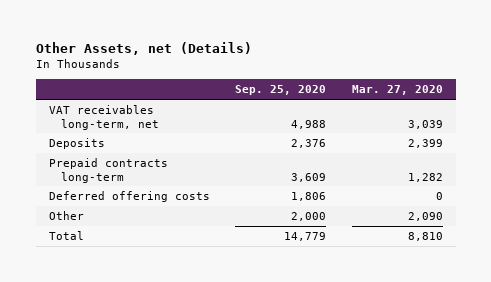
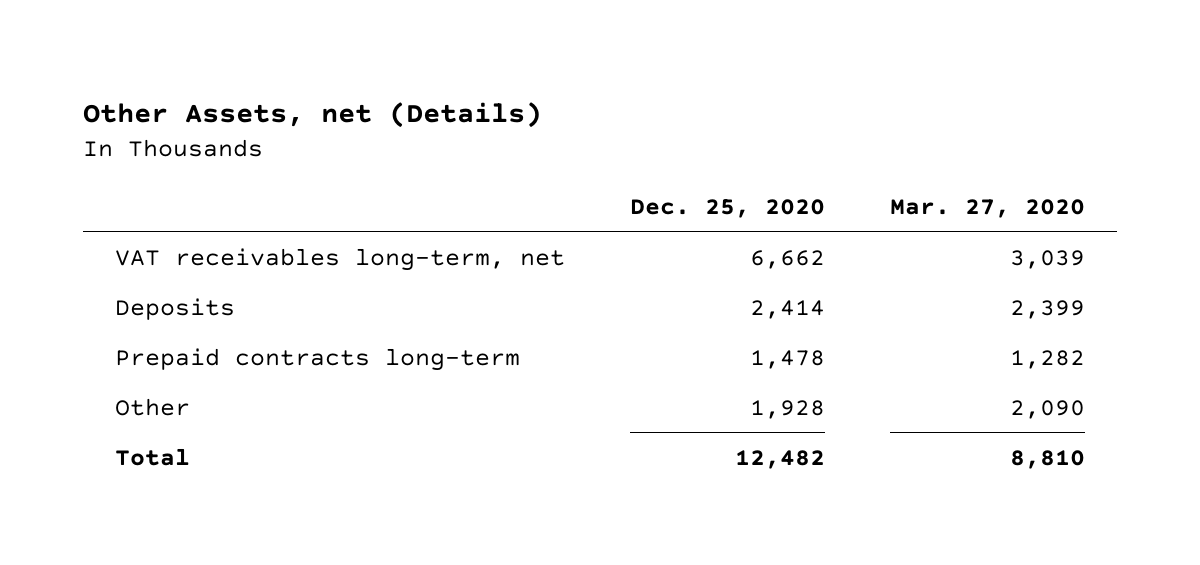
- | Sep. 25, 2020 | Mar. 27, 2020
+ | Dec. 25, 2020 | Mar. 27, 2020
- Deferred offering costs | 1,806 | 0

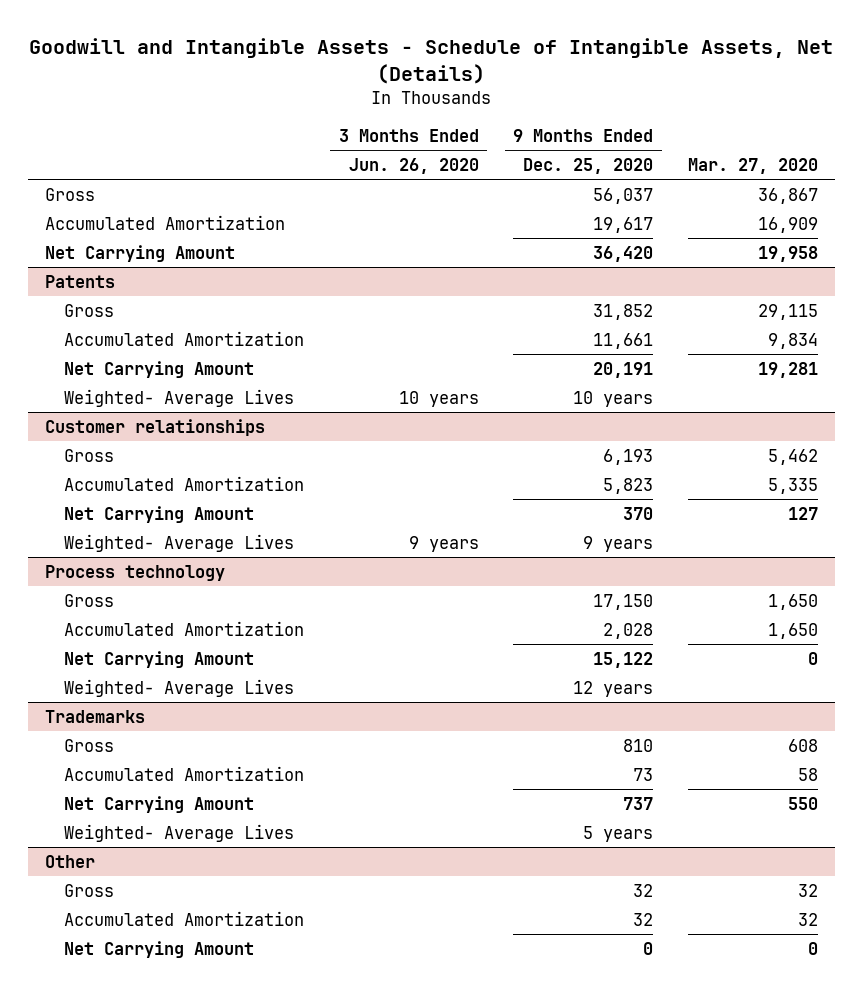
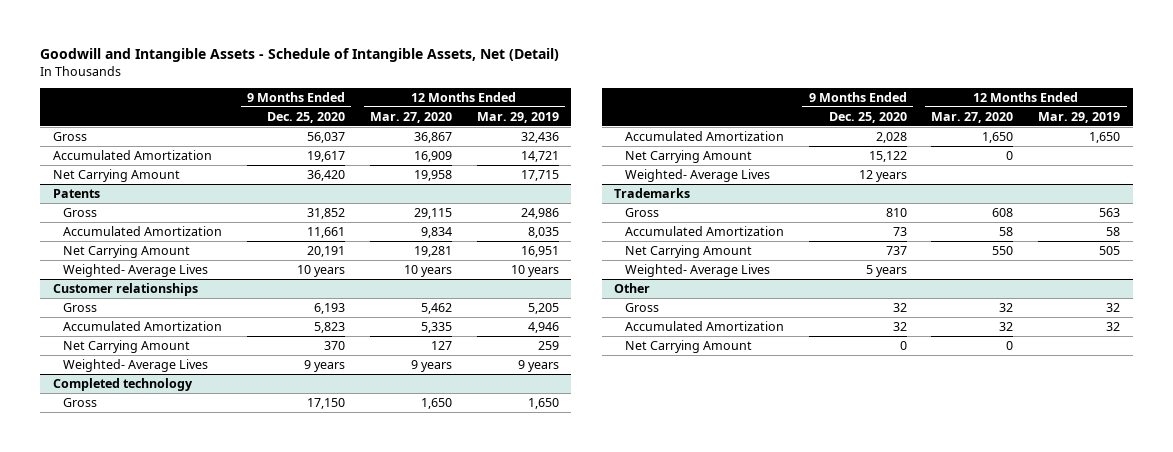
- Goodwill and Intangible Assets - Schedule of Intangible Assets, Net (Details)
+ Goodwill and Intangible Assets - Schedule of Intangible Assets, Net (Detail)
- | 3 Months Ended Jun. 26, 2020 | 9 Months Ended Dec. 25, 2020 | Mar. 27, 2020
+ | 9 Months Ended Dec. 25, 2020 | 12 Months Ended Mar. 27, 2020 | 12 Months Ended Mar. 29, 2019
- Process technology
+ Completed technology

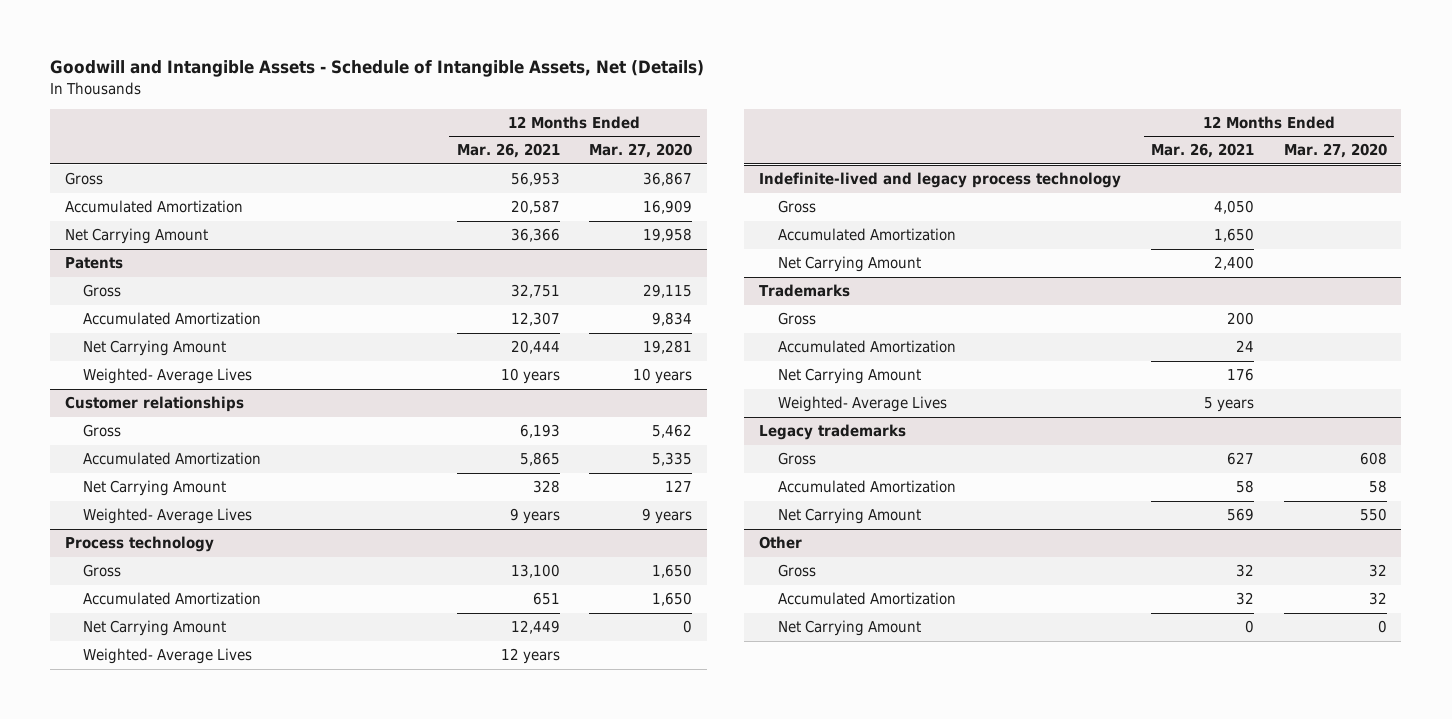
- Goodwill and Intangible Assets - Schedule of Intangible Assets, Net (Detail)
+ Goodwill and Intangible Assets - Schedule of Intangible Assets, Net (Details)
- | 9 Months Ended Dec. 25, 2020 | 12 Months Ended Mar. 27, 2020 | 12 Months Ended Mar. 29, 2019
+ | 12 Months Ended Mar. 26, 2021 | 12 Months Ended Mar. 27, 2020
- Completed technology
+ Process technology
+ Indefinite-lived and legacy process technology
+ Gross | 4,050 |
+ Accumulated Amortization | 1,650 |
+ Net Carrying Amount | 2,400 |
@ Trademarks
+ Gross | 200 |
+ Accumulated Amortization | 24 |
+ Net Carrying Amount | 176 |
moved up: Weighted- Average Lives | 5 years |
+ Legacy trademarks

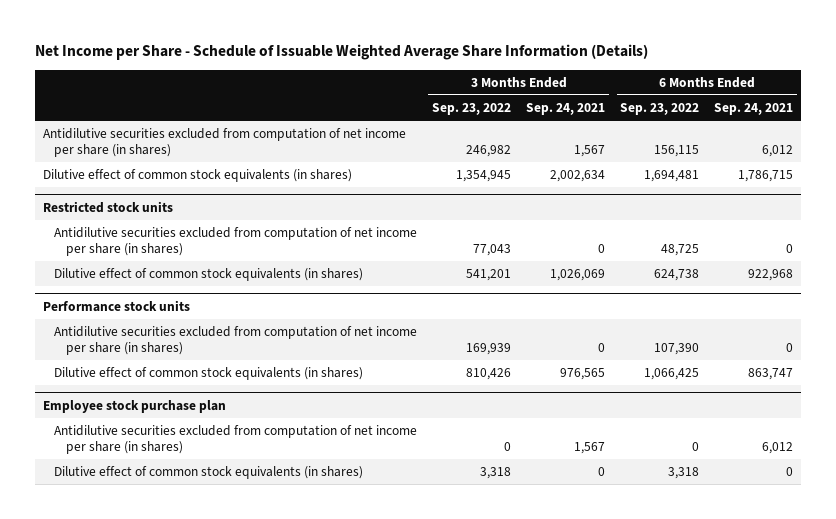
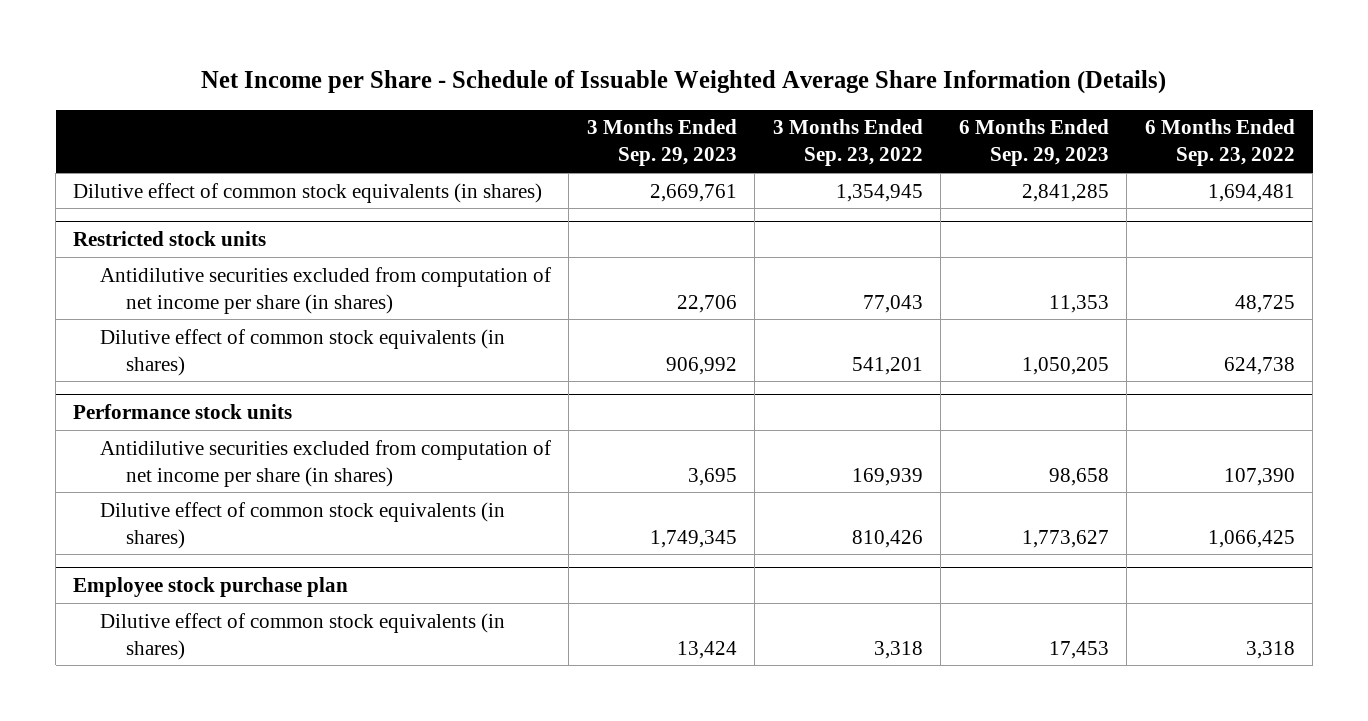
- | 3 Months Ended Sep. 23, 2022 | 3 Months Ended Sep. 24, 2021 | 6 Months Ended Sep. 23, 2022 | 6 Months Ended Sep. 24, 2021
+ | 3 Months Ended Sep. 29, 2023 | 3 Months Ended Sep. 23, 2022 | 6 Months Ended Sep. 29, 2023 | 6 Months Ended Sep. 23, 2022
- Antidilutive securities excluded from computation of net income per share (in shares) | 246,982 | 1,567 | 156,115 | 6,012
@ Employee stock purchase plan
- Antidilutive securities excluded from computation of net income per share (in shares) | 0 | 1,567 | 0 | 6,012

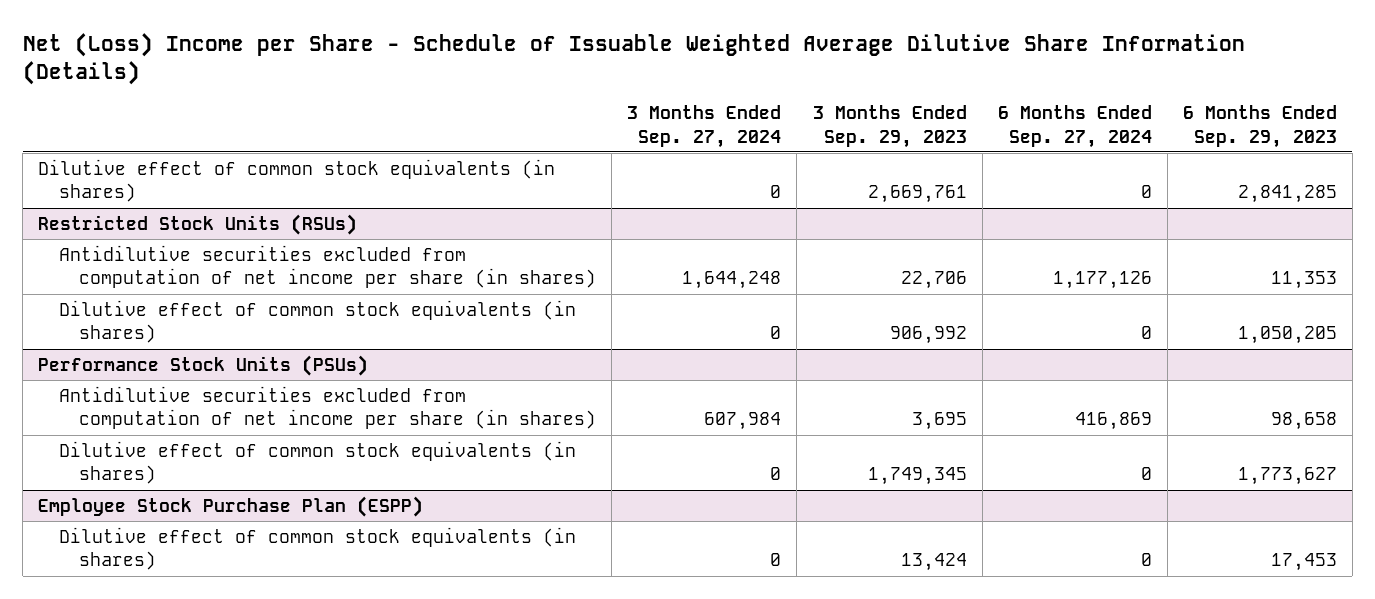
- Net Income per Share - Schedule of Issuable Weighted Average Share Information (Details)
+ Net (Loss) Income per Share - Schedule of Issuable Weighted Average Dilutive Share Information (Details)
- | 3 Months Ended Sep. 29, 2023 | 3 Months Ended Sep. 23, 2022 | 6 Months Ended Sep. 29, 2023 | 6 Months Ended Sep. 23, 2022
+ | 3 Months Ended Sep. 27, 2024 | 3 Months Ended Sep. 29, 2023 | 6 Months Ended Sep. 27, 2024 | 6 Months Ended Sep. 29, 2023
- Restricted stock units
+ Restricted Stock Units (RSUs)
- Performance stock units
+ Performance Stock Units (PSUs)
- Employee stock purchase plan
+ Employee Stock Purchase Plan (ESPP)

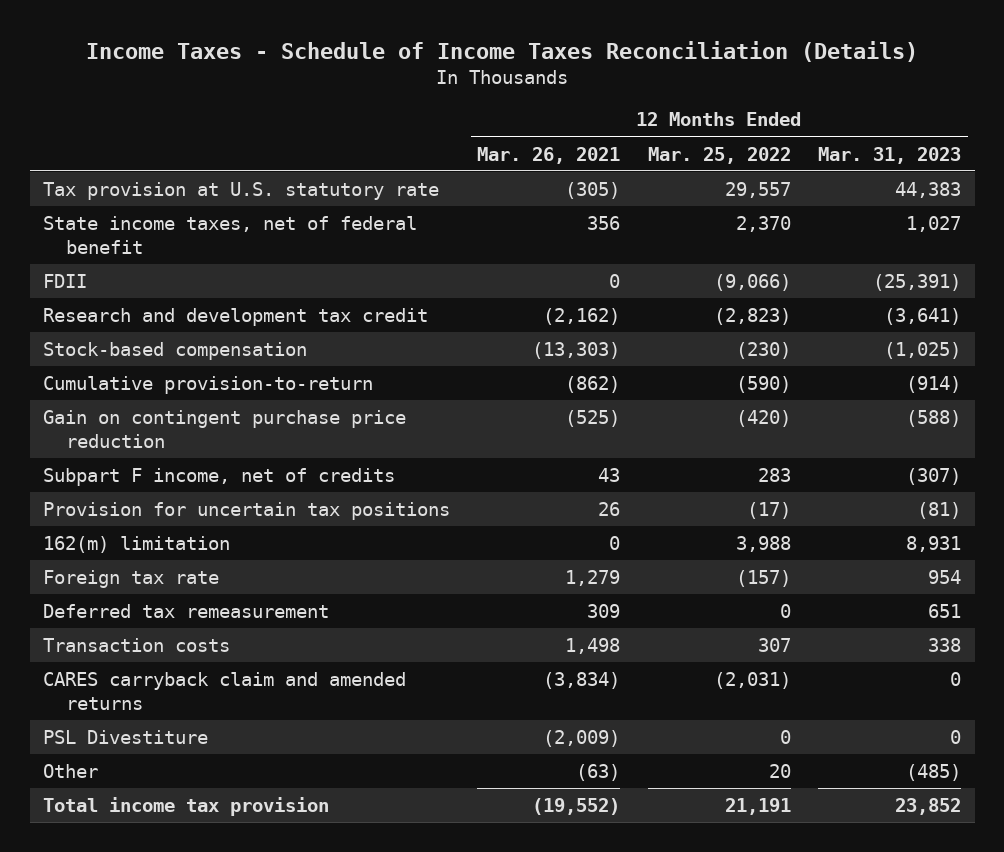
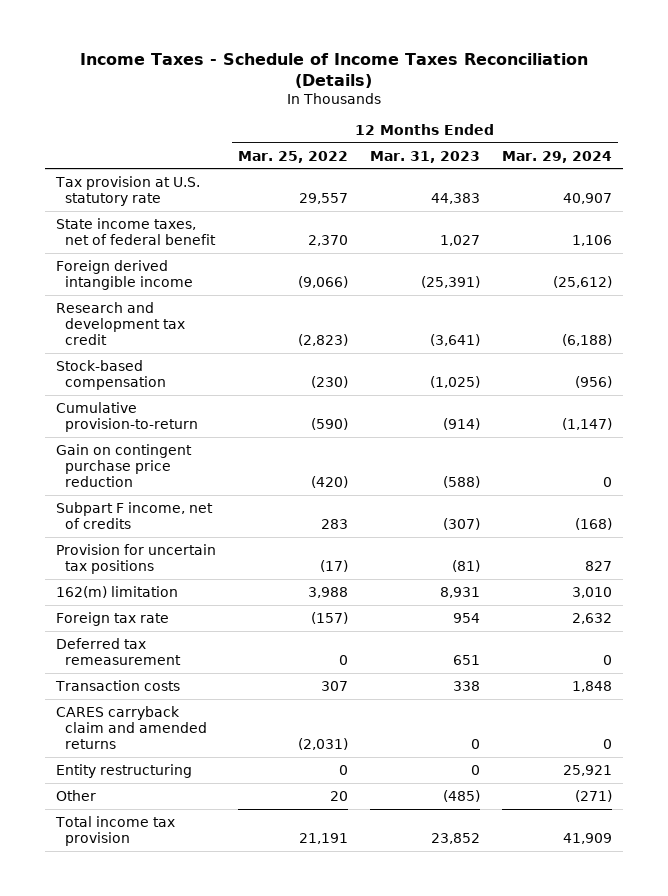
- | 12 Months Ended Mar. 26, 2021 | 12 Months Ended Mar. 25, 2022 | 12 Months Ended Mar. 31, 2023
+ | 12 Months Ended Mar. 25, 2022 | 12 Months Ended Mar. 31, 2023 | 12 Months Ended Mar. 29, 2024
- FDII | 0 | (9,066) | (25,391)
+ Foreign derived intangible income | (9,066) | (25,391) | (25,612)
- PSL Divestiture | (2,009) | 0 | 0
+ Entity restructuring | 0 | 0 | 25,921

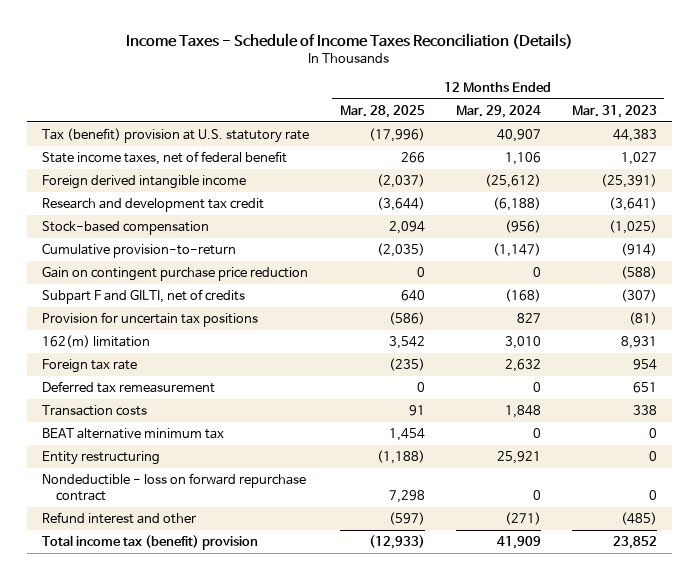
- | 12 Months Ended Mar. 25, 2022 | 12 Months Ended Mar. 31, 2023 | 12 Months Ended Mar. 29, 2024
+ | 12 Months Ended Mar. 28, 2025 | 12 Months Ended Mar. 29, 2024 | 12 Months Ended Mar. 31, 2023
- Tax provision at U.S. statutory rate | 29,557 | 44,383 | 40,907
+ Tax (benefit) provision at U.S. statutory rate | (17,996) | 40,907 | 44,383
- Subpart F income, net of credits | 283 | (307) | (168)
+ Subpart F and GILTI, net of credits | 640 | (168) | (307)
- CARES carryback claim and amended returns | (2,031) | 0 | 0
+ BEAT alternative minimum tax | 1,454 | 0 | 0
- Other | 20 | (485) | (271)
- Total income tax provision | 21,191 | 23,852 | 41,909
+ Nondeductible - loss on forward repurchase contract | 7,298 | 0 | 0
+ Refund interest and other | (597) | (271) | (485)
+ Total income tax (benefit) provision | (12,933) | 41,909 | 23,852

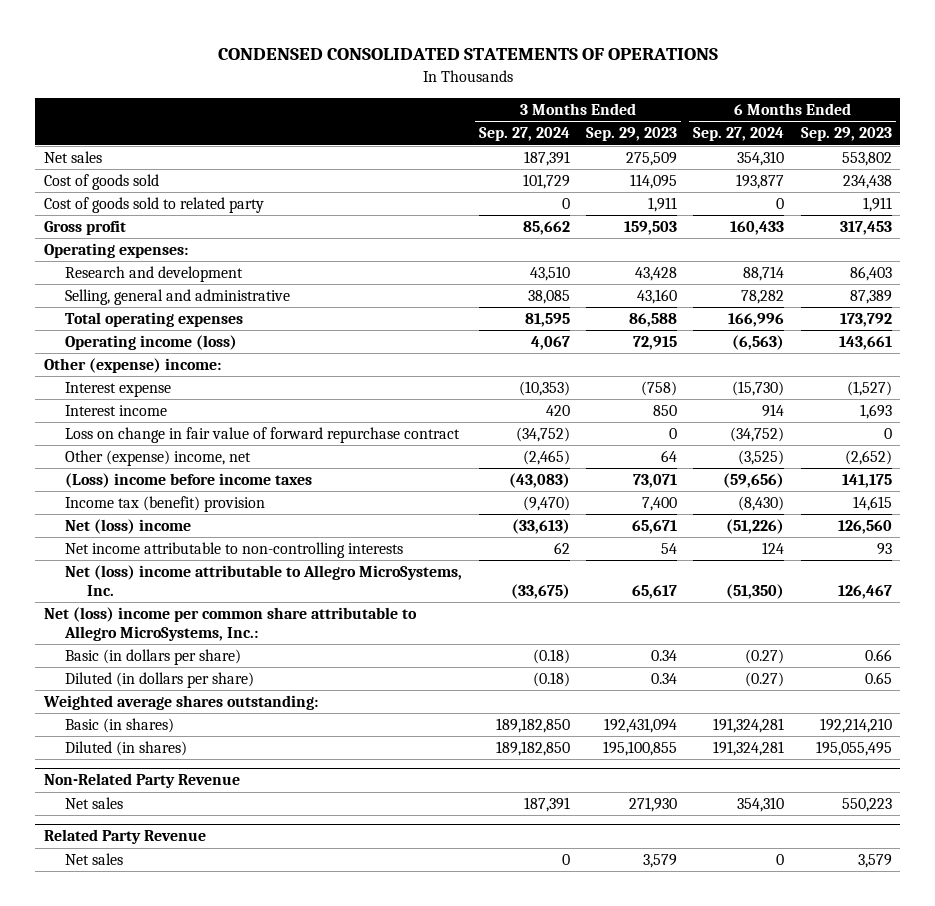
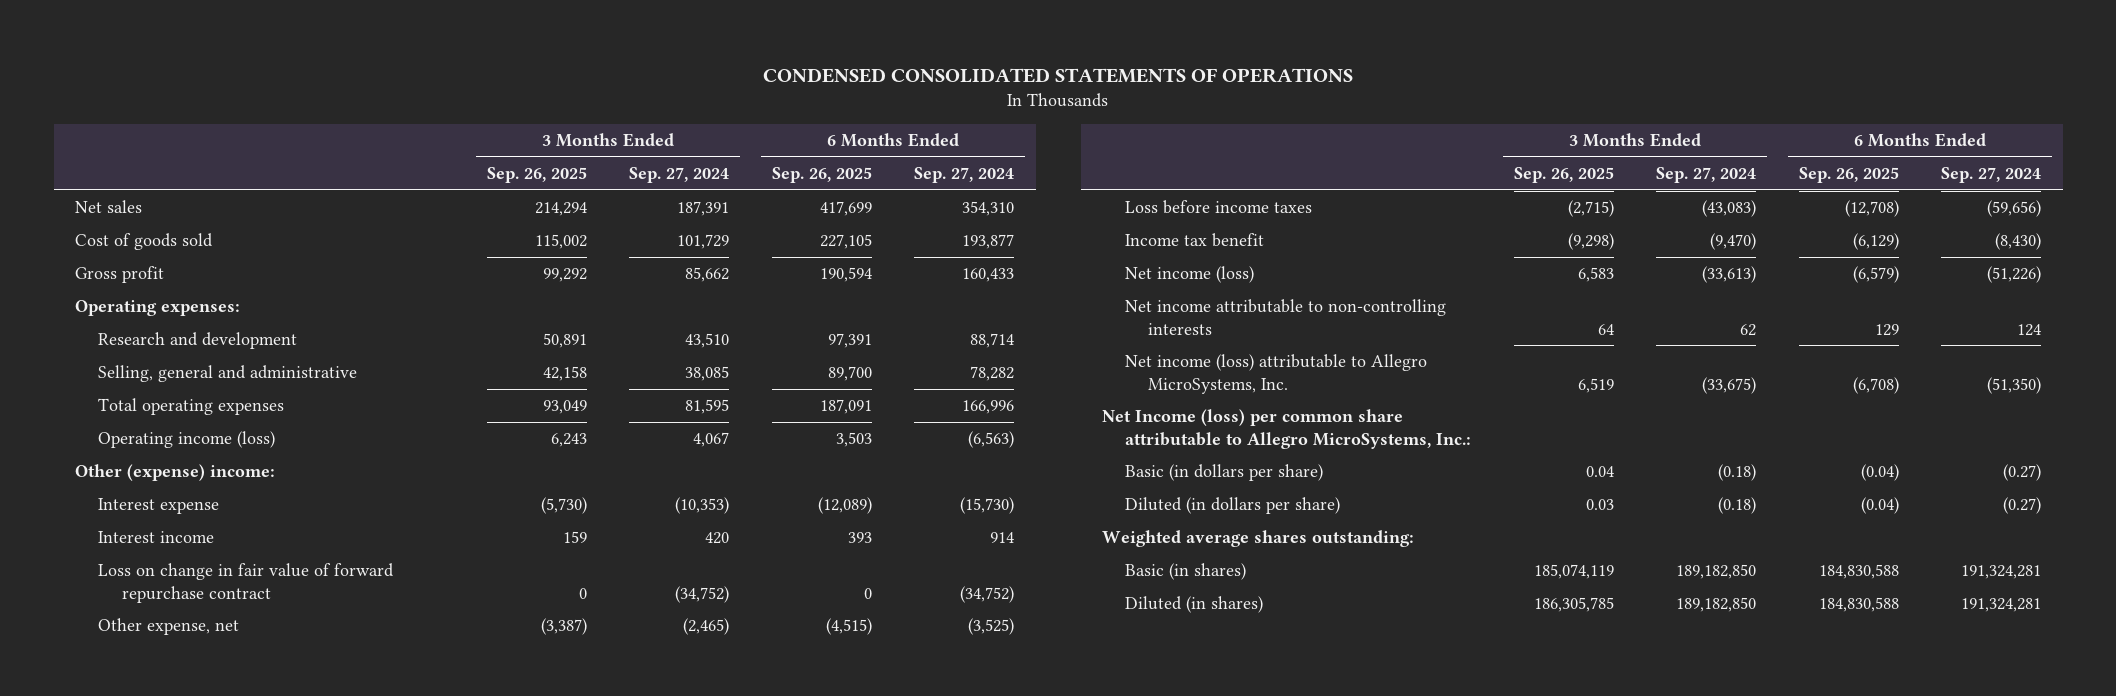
- | 3 Months Ended Sep. 27, 2024 | 3 Months Ended Sep. 29, 2023 | 6 Months Ended Sep. 27, 2024 | 6 Months Ended Sep. 29, 2023
+ | 3 Months Ended Sep. 26, 2025 | 3 Months Ended Sep. 27, 2024 | 6 Months Ended Sep. 26, 2025 | 6 Months Ended Sep. 27, 2024
- Cost of goods sold to related party | 0 | 1,911 | 0 | 1,911
- Other (expense) income, net | (2,465) | 64 | (3,525) | (2,652)
- (Loss) income before income taxes | (43,083) | 73,071 | (59,656) | 141,175
- Income tax (benefit) provision | (9,470) | 7,400 | (8,430) | 14,615
- Net (loss) income | (33,613) | 65,671 | (51,226) | 126,560
+ Other expense, net | (3,387) | (2,465) | (4,515) | (3,525)
+ Loss before income taxes | (2,715) | (43,083) | (12,708) | (59,656)
+ Income tax benefit | (9,298) | (9,470) | (6,129) | (8,430)
+ Net income (loss) | 6,583 | (33,613) | (6,579) | (51,226)
- Net (loss) income attributable to Allegro MicroSystems, Inc. | (33,675) | 65,617 | (51,350) | 126,467
- Net (loss) income per common share attributable to Allegro MicroSystems, Inc.:
+ Net income (loss) attributable to Allegro MicroSystems, Inc. | 6,519 | (33,675) | (6,708) | (51,350)
+ Net Income (loss) per common share attributable to Allegro MicroSystems, Inc.:
- Non-Related Party Revenue
- Net sales | 187,391 | 271,930 | 354,310 | 550,223
- Related Party Revenue
- Net sales | 0 | 3,579 | 0 | 3,579

